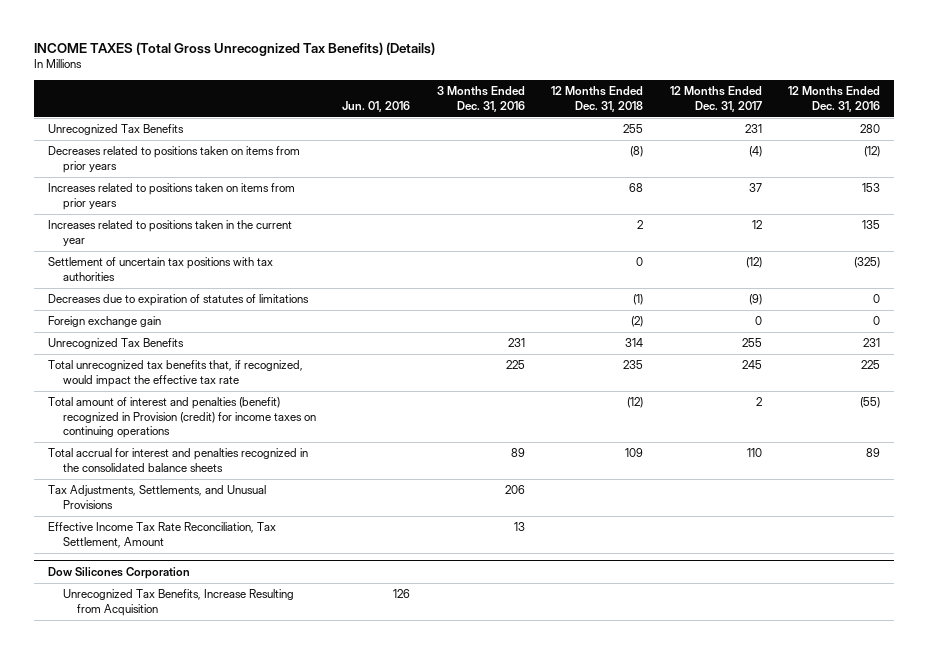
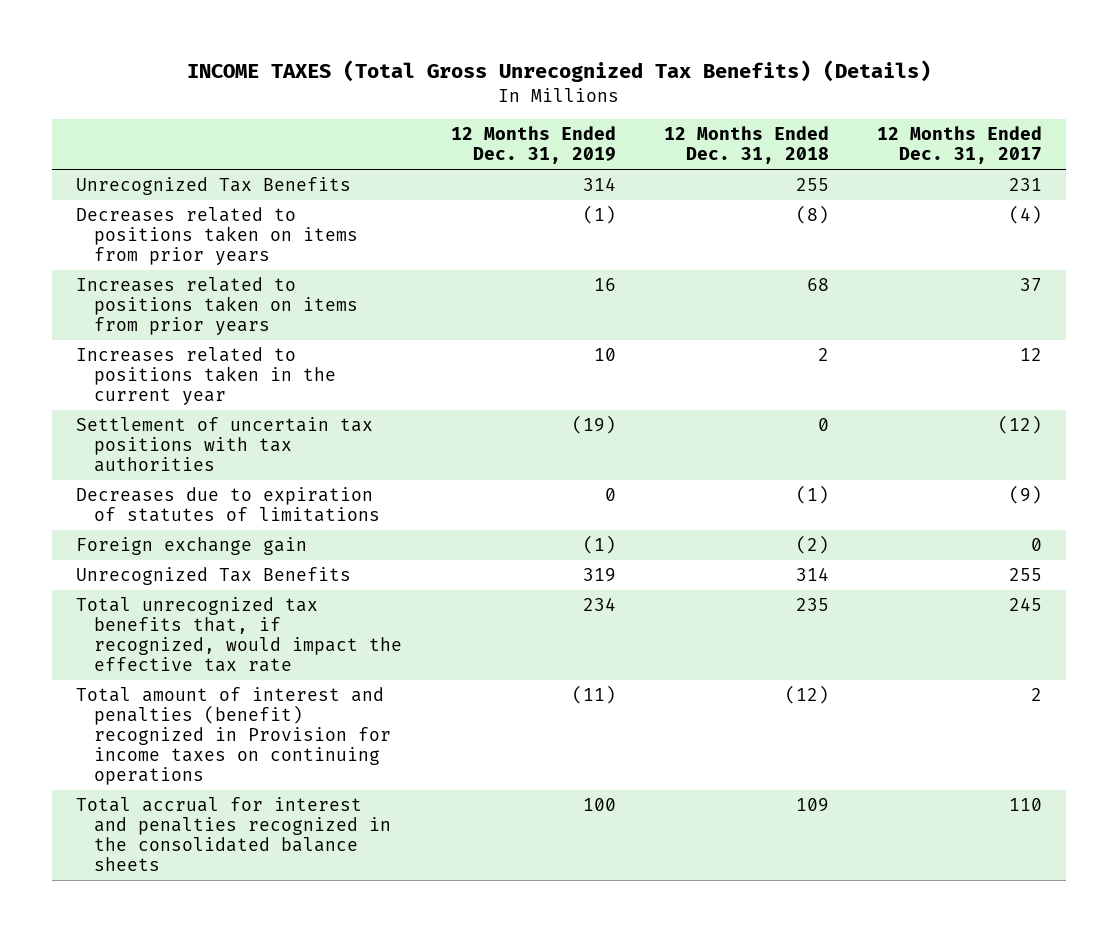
- | Jun. 01, 2016 | 3 Months Ended Dec. 31, 2016 | 12 Months Ended Dec. 31, 2018 | 12 Months Ended Dec. 31, 2017 | 12 Months Ended Dec. 31, 2016
+ | 12 Months Ended Dec. 31, 2019 | 12 Months Ended Dec. 31, 2018 | 12 Months Ended Dec. 31, 2017
- Total amount of interest and penalties (benefit) recognized in Provision (credit) for income taxes on continuing operations | | | (12) | 2 | (55)
+ Total amount of interest and penalties (benefit) recognized in Provision for income taxes on continuing operations | (11) | (12) | 2
- Tax Adjustments, Settlements, and Unusual Provisions | | 206 | | |
- Effective Income Tax Rate Reconciliation, Tax Settlement, Amount | | 13 | | |
- Dow Silicones Corporation
- Unrecognized Tax Benefits, Increase Resulting from Acquisition | 126 | | | |

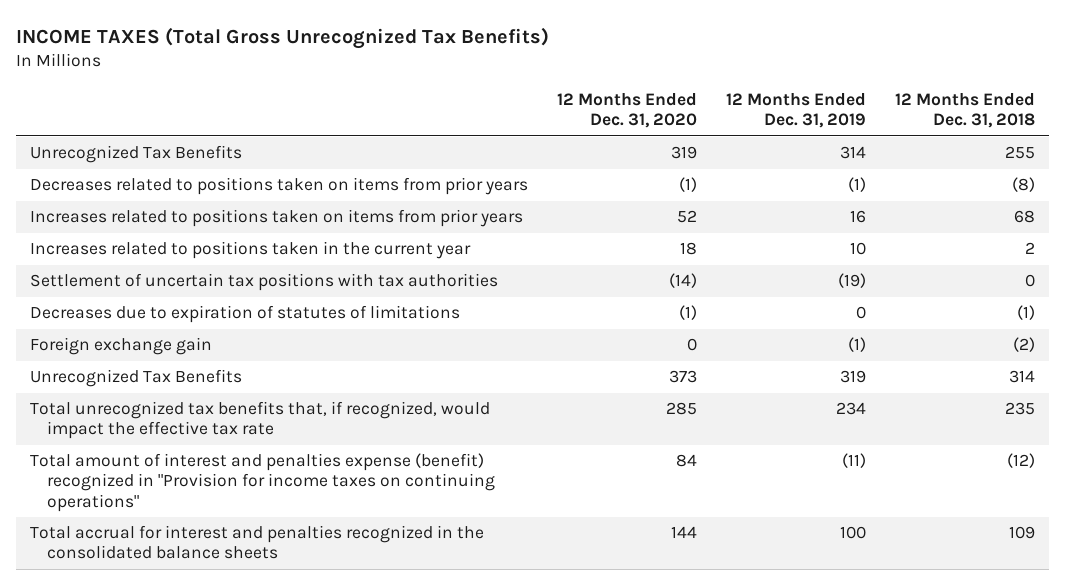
- INCOME TAXES (Total Gross Unrecognized Tax Benefits) (Details)
+ INCOME TAXES (Total Gross Unrecognized Tax Benefits)
- | 12 Months Ended Dec. 31, 2019 | 12 Months Ended Dec. 31, 2018 | 12 Months Ended Dec. 31, 2017
+ | 12 Months Ended Dec. 31, 2020 | 12 Months Ended Dec. 31, 2019 | 12 Months Ended Dec. 31, 2018
- Total amount of interest and penalties (benefit) recognized in Provision for income taxes on continuing operations | (11) | (12) | 2
+ Total amount of interest and penalties expense (benefit) recognized in "Provision for income taxes on continuing operations" | 84 | (11) | (12)

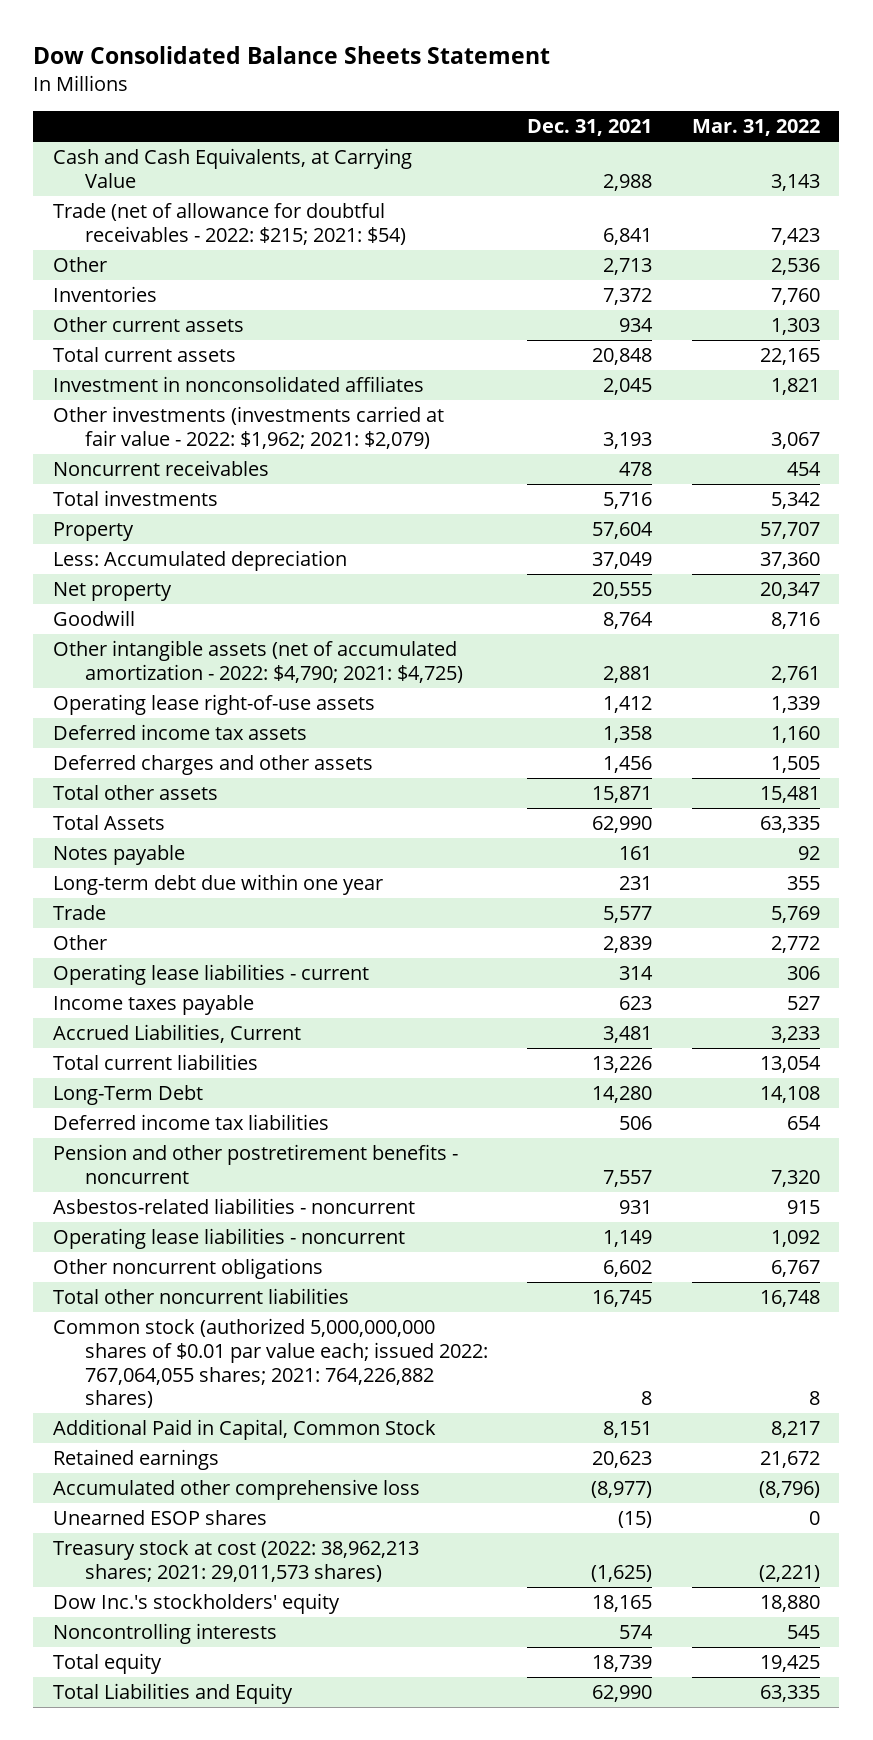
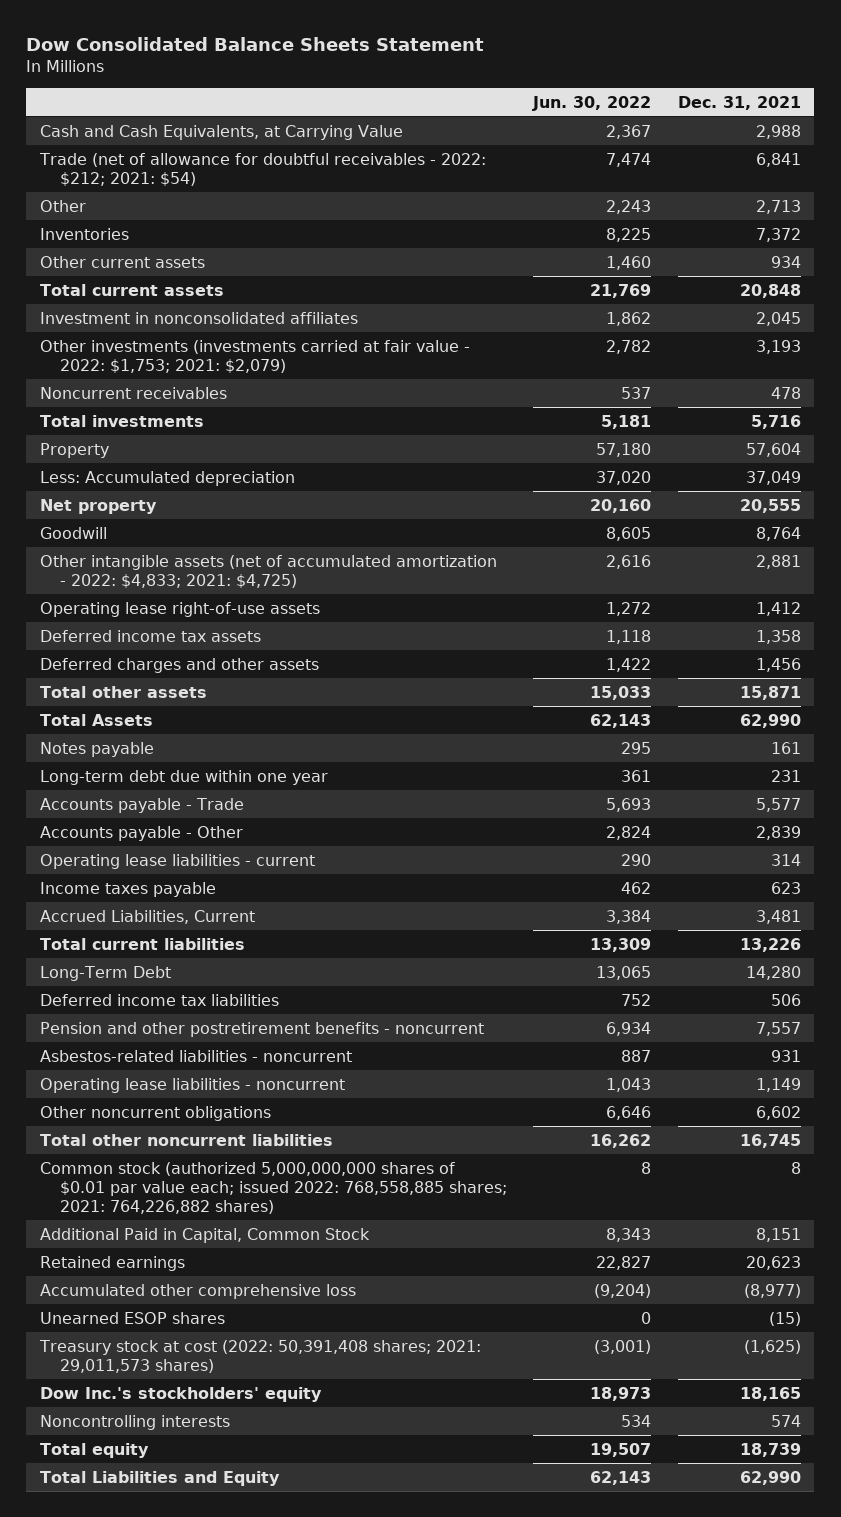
- | Dec. 31, 2021 | Mar. 31, 2022
+ | Jun. 30, 2022 | Dec. 31, 2021
- Trade (net of allowance for doubtful receivables - 2022: $215; 2021: $54) | 6,841 | 7,423
+ Trade (net of allowance for doubtful receivables - 2022: $212; 2021: $54) | 7,474 | 6,841
- Other investments (investments carried at fair value - 2022: $1,962; 2021: $2,079) | 3,193 | 3,067
+ Other investments (investments carried at fair value - 2022: $1,753; 2021: $2,079) | 2,782 | 3,193
- Other intangible assets (net of accumulated amortization - 2022: $4,790; 2021: $4,725) | 2,881 | 2,761
+ Other intangible assets (net of accumulated amortization - 2022: $4,833; 2021: $4,725) | 2,616 | 2,881
- Trade | 5,577 | 5,769
- Other | 2,839 | 2,772
+ Accounts payable - Trade | 5,693 | 5,577
+ Accounts payable - Other | 2,824 | 2,839
- Common stock (authorized 5,000,000,000 shares of $0.01 par value each; issued 2022: 767,064,055 shares; 2021: 764,226,882 shares) | 8 | 8
+ Common stock (authorized 5,000,000,000 shares of $0.01 par value each; issued 2022: 768,558,885 shares; 2021: 764,226,882 shares) | 8 | 8
- Treasury stock at cost (2022: 38,962,213 shares; 2021: 29,011,573 shares) | (1,625) | (2,221)
+ Treasury stock at cost (2022: 50,391,408 shares; 2021: 29,011,573 shares) | (3,001) | (1,625)

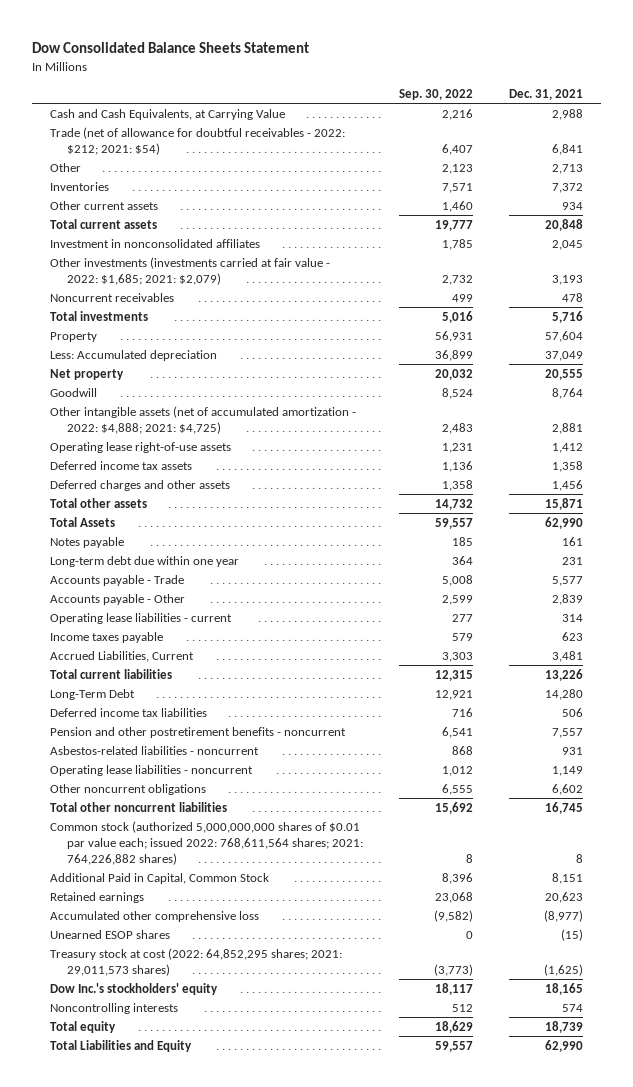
- | Jun. 30, 2022 | Dec. 31, 2021
+ | Sep. 30, 2022 | Dec. 31, 2021
- Other investments (investments carried at fair value - 2022: $1,753; 2021: $2,079) | 2,782 | 3,193
+ Other investments (investments carried at fair value - 2022: $1,685; 2021: $2,079) | 2,732 | 3,193
- Other intangible assets (net of accumulated amortization - 2022: $4,833; 2021: $4,725) | 2,616 | 2,881
+ Other intangible assets (net of accumulated amortization - 2022: $4,888; 2021: $4,725) | 2,483 | 2,881
- Common stock (authorized 5,000,000,000 shares of $0.01 par value each; issued 2022: 768,558,885 shares; 2021: 764,226,882 shares) | 8 | 8
+ Common stock (authorized 5,000,000,000 shares of $0.01 par value each; issued 2022: 768,611,564 shares; 2021: 764,226,882 shares) | 8 | 8
- Treasury stock at cost (2022: 50,391,408 shares; 2021: 29,011,573 shares) | (3,001) | (1,625)
+ Treasury stock at cost (2022: 64,852,295 shares; 2021: 29,011,573 shares) | (3,773) | (1,625)

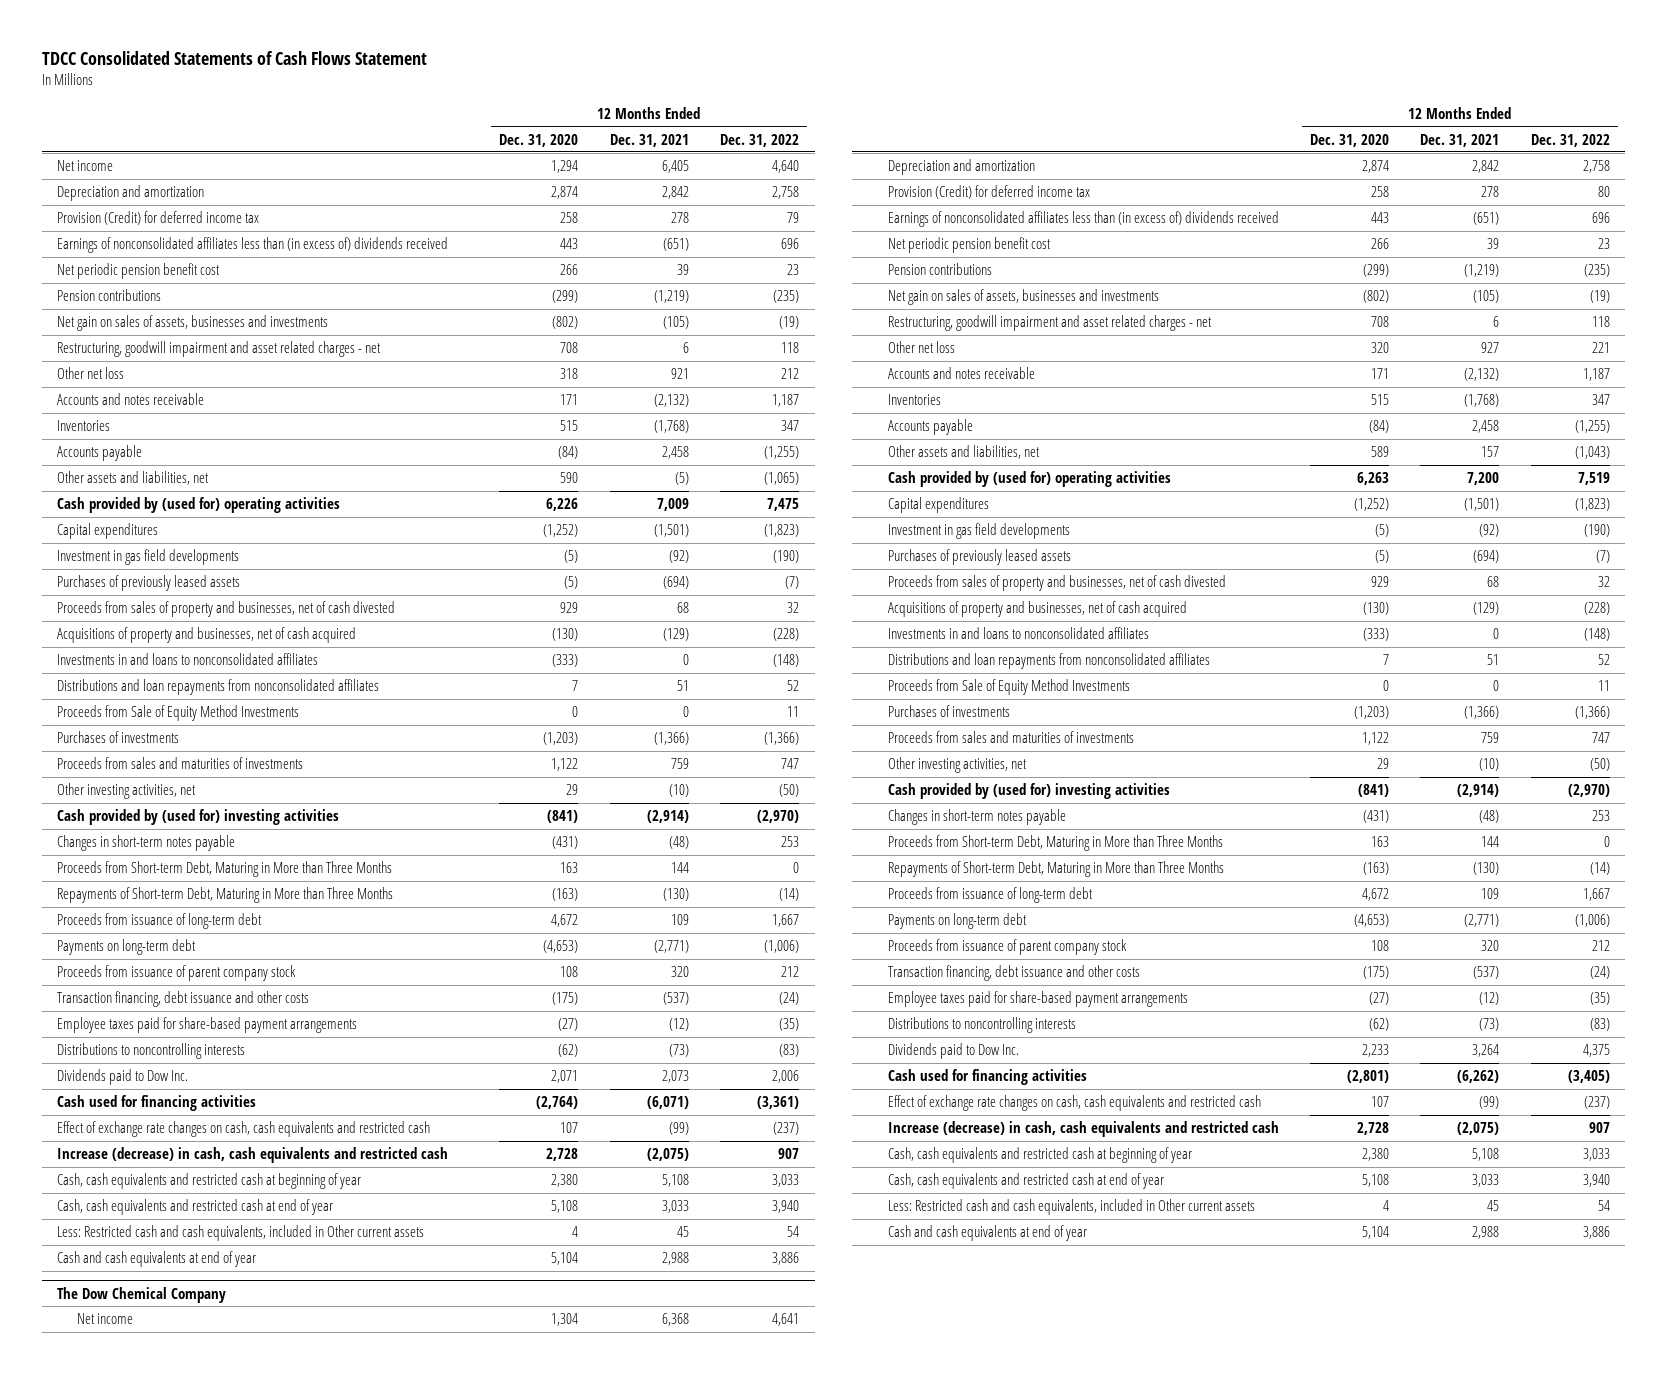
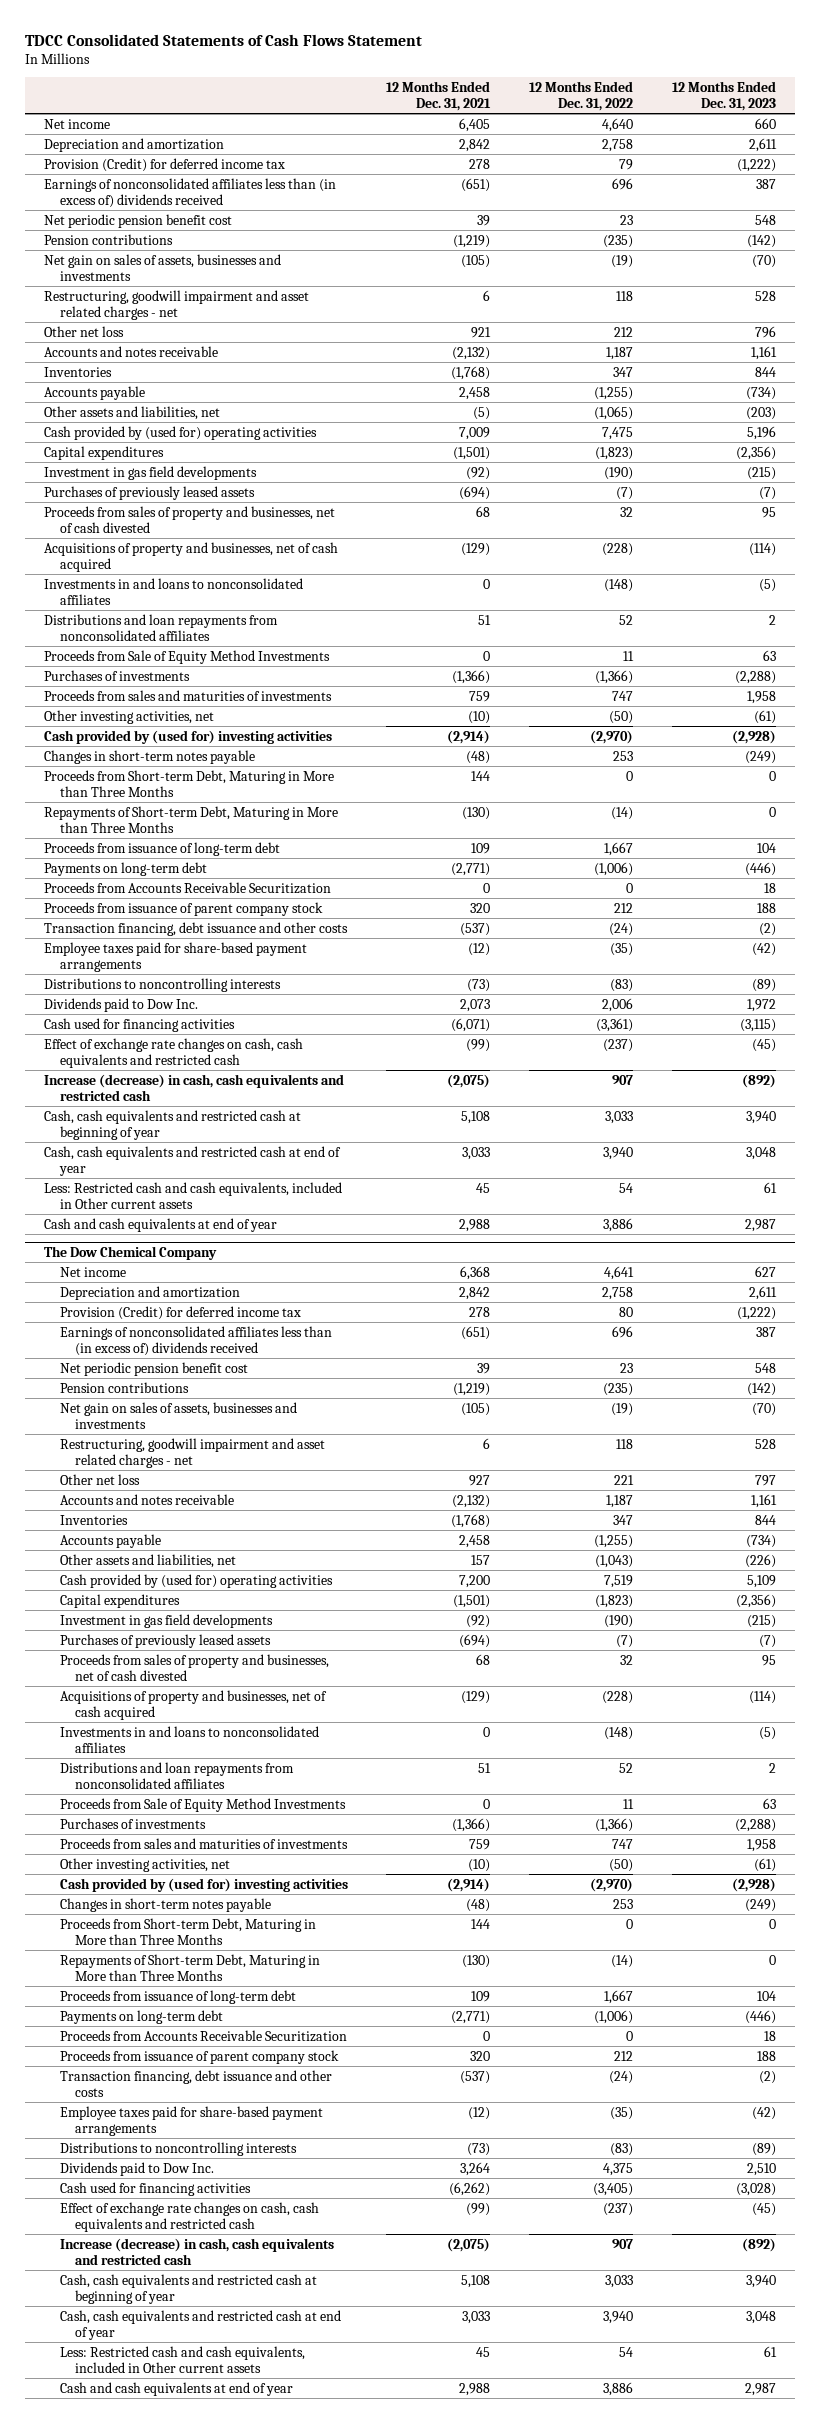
- | 12 Months Ended Dec. 31, 2020 | 12 Months Ended Dec. 31, 2021 | 12 Months Ended Dec. 31, 2022
+ | 12 Months Ended Dec. 31, 2021 | 12 Months Ended Dec. 31, 2022 | 12 Months Ended Dec. 31, 2023
+ Proceeds from Accounts Receivable Securitization | 0 | 0 | 18
@ The Dow Chemical Company
+ Proceeds from Accounts Receivable Securitization | 0 | 0 | 18

